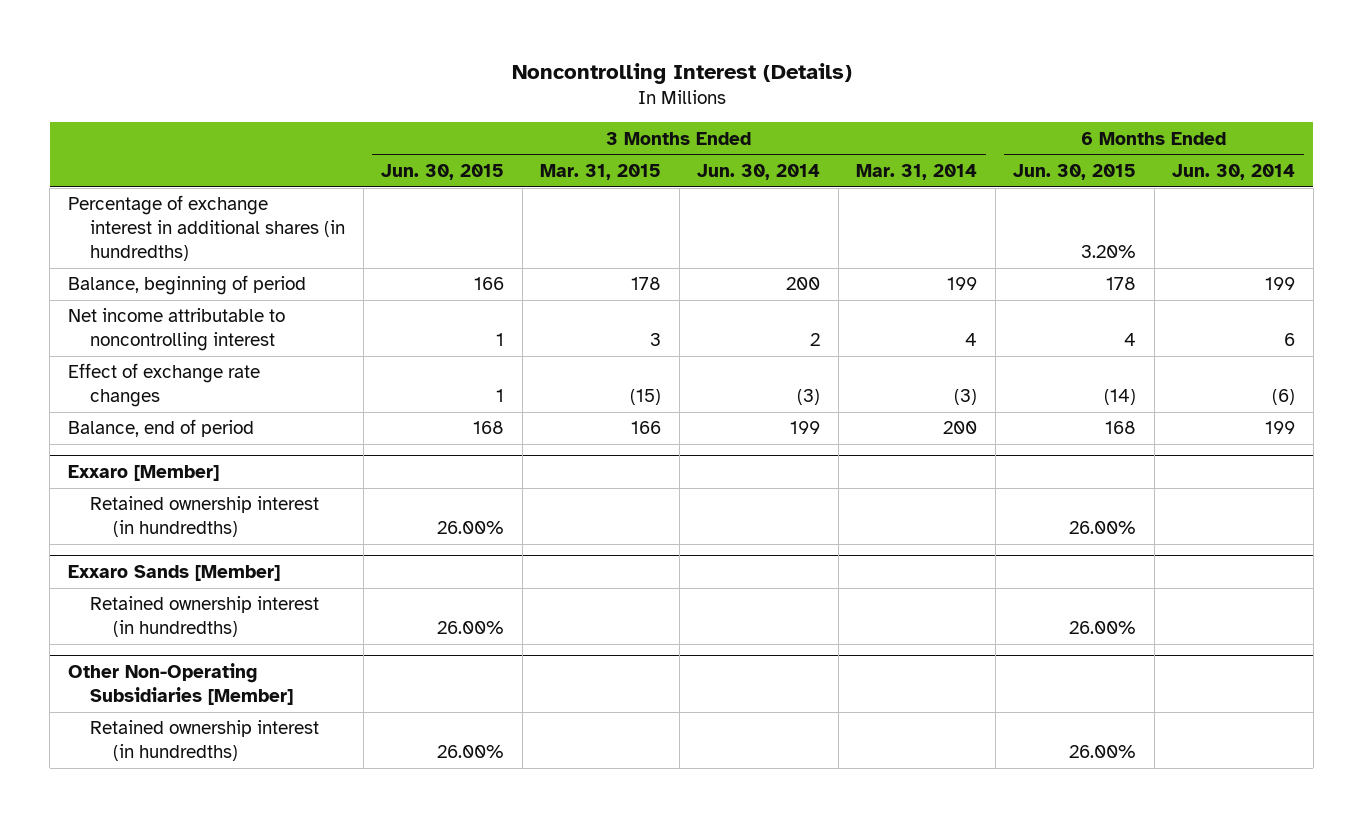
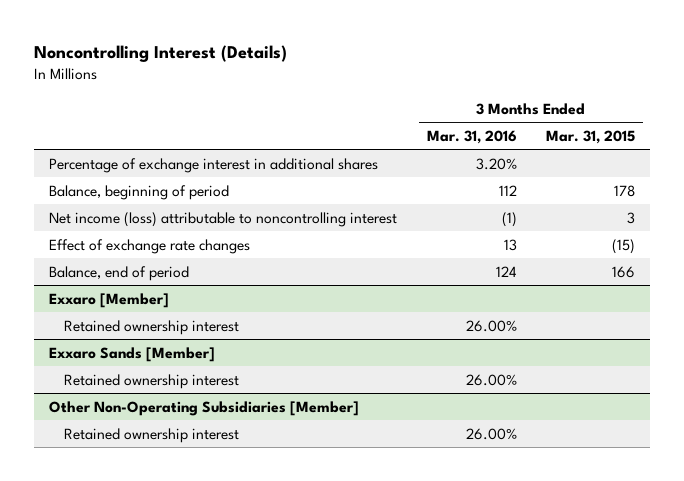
- | 3 Months Ended Jun. 30, 2015 | 3 Months Ended Mar. 31, 2015 | 3 Months Ended Jun. 30, 2014 | 3 Months Ended Mar. 31, 2014 | 6 Months Ended Jun. 30, 2015 | 6 Months Ended Jun. 30, 2014
+ | 3 Months Ended Mar. 31, 2016 | 3 Months Ended Mar. 31, 2015
- Percentage of exchange interest in additional shares (in hundredths) | | | | | 3.20% |
+ Percentage of exchange interest in additional shares | 3.20% |
- Net income attributable to noncontrolling interest | 1 | 3 | 2 | 4 | 4 | 6
+ Net income (loss) attributable to noncontrolling interest | (1) | 3
@ Exxaro [Member]
- Retained ownership interest (in hundredths) | 26.00% | | | | 26.00% |
+ Retained ownership interest | 26.00% |
@ Exxaro Sands [Member]
- Retained ownership interest (in hundredths) | 26.00% | | | | 26.00% |
+ Retained ownership interest | 26.00% |
@ Other Non-Operating Subsidiaries [Member]
- Retained ownership interest (in hundredths) | 26.00% | | | | 26.00% |
+ Retained ownership interest | 26.00% |

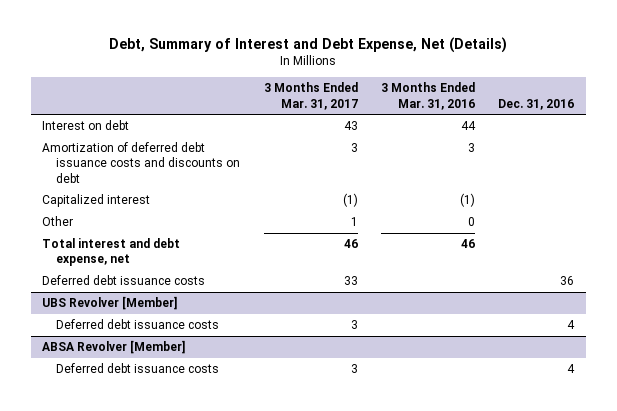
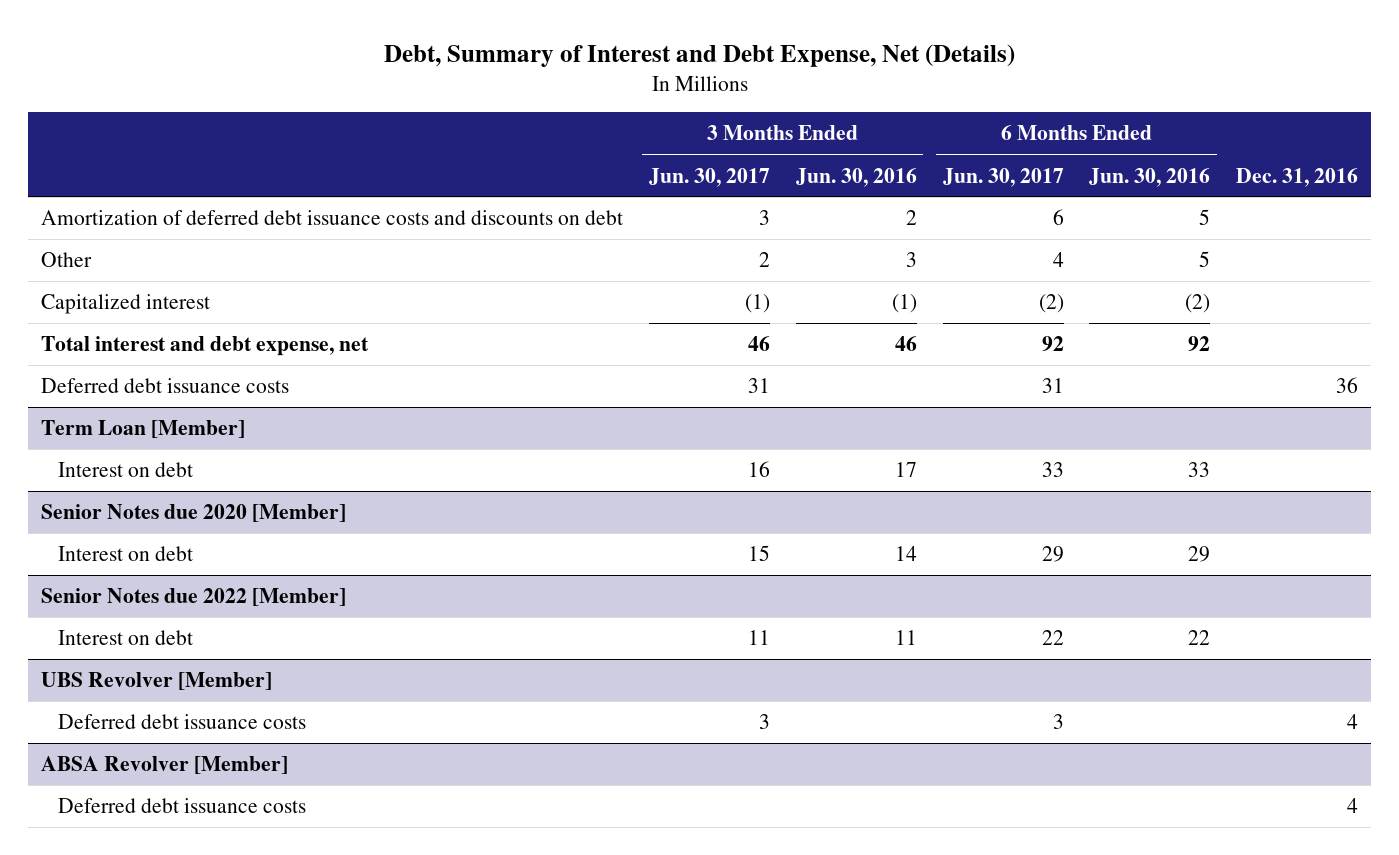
- | 3 Months Ended Mar. 31, 2017 | 3 Months Ended Mar. 31, 2016 | Dec. 31, 2016
+ | 3 Months Ended Jun. 30, 2017 | 3 Months Ended Jun. 30, 2016 | 6 Months Ended Jun. 30, 2017 | 6 Months Ended Jun. 30, 2016 | Dec. 31, 2016
- Interest on debt | 43 | 44 |
moved down: Capitalized interest | (1) | (1) | (2) | (2) |
+ Term Loan [Member]
+ Interest on debt | 16 | 17 | 33 | 33 |
+ Senior Notes due 2020 [Member]
+ Interest on debt | 15 | 14 | 29 | 29 |
+ Senior Notes due 2022 [Member]
+ Interest on debt | 11 | 11 | 22 | 22 |

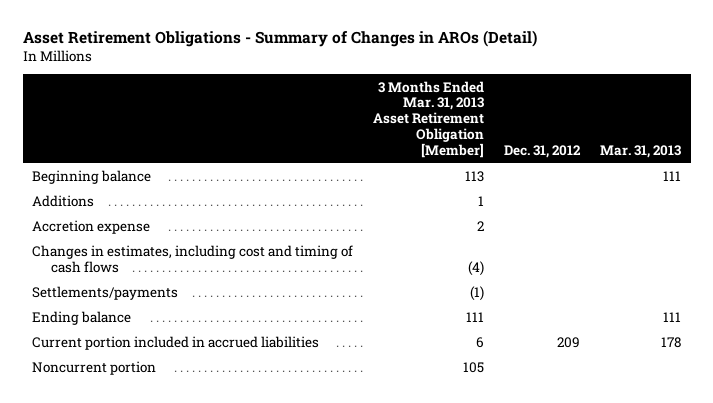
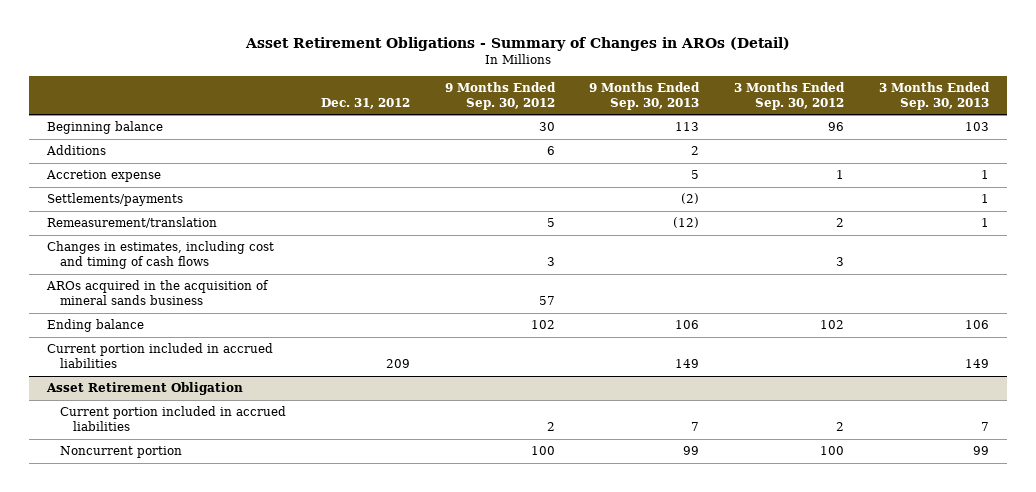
- | 3 Months Ended Mar. 31, 2013 Asset Retirement Obligation [Member] | Dec. 31, 2012 | Mar. 31, 2013
+ | Dec. 31, 2012 | 9 Months Ended Sep. 30, 2012 | 9 Months Ended Sep. 30, 2013 | 3 Months Ended Sep. 30, 2012 | 3 Months Ended Sep. 30, 2013
+ Remeasurement/translation | | 5 | (12) | 2 | 1
moved down: Changes in estimates, including cost and timing of cash flows | | 3 | | 3 |
+ AROs acquired in the acquisition of mineral sands business | | 57 | | |
- Noncurrent portion | 105 | |
+ Asset Retirement Obligation
+ Current portion included in accrued liabilities | | 2 | 7 | 2 | 7
+ Noncurrent portion | | 100 | 99 | 100 | 99

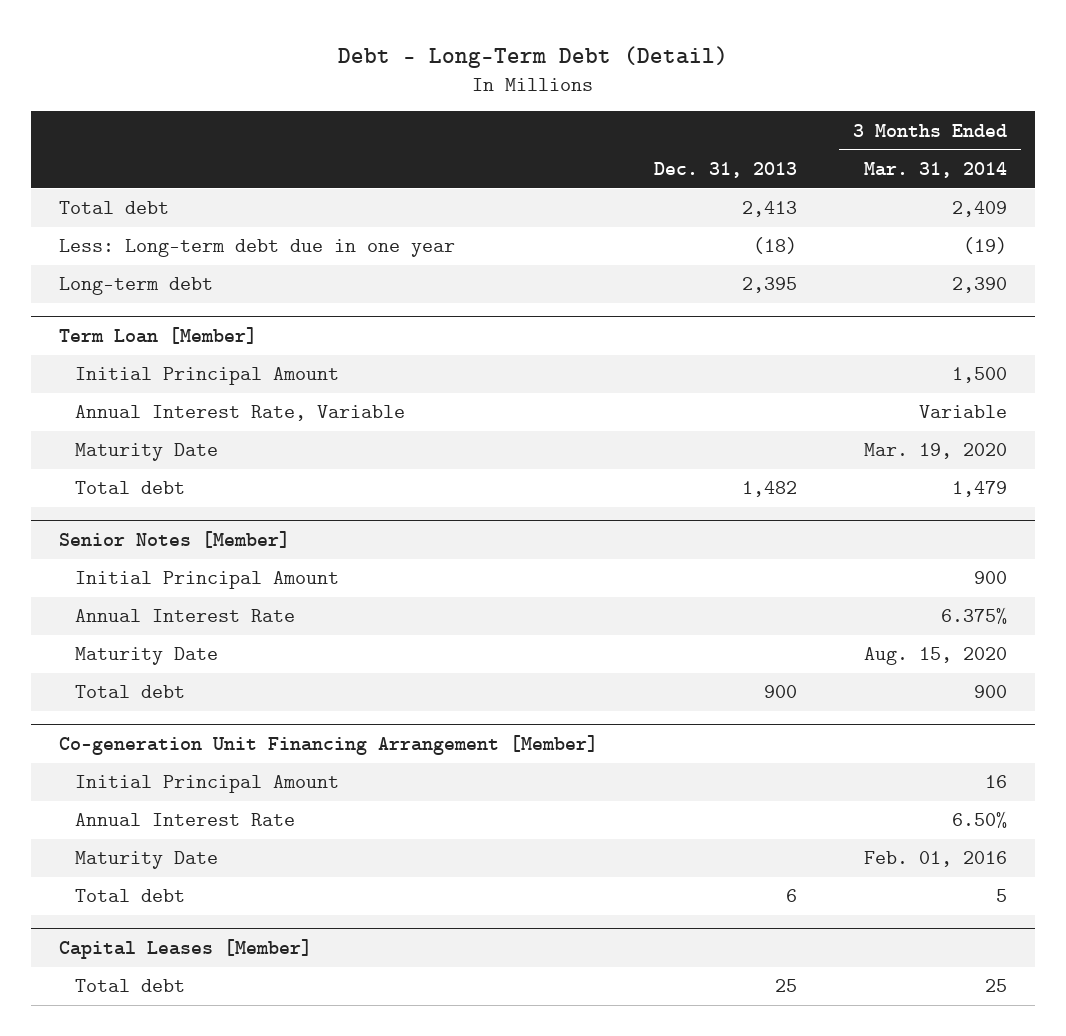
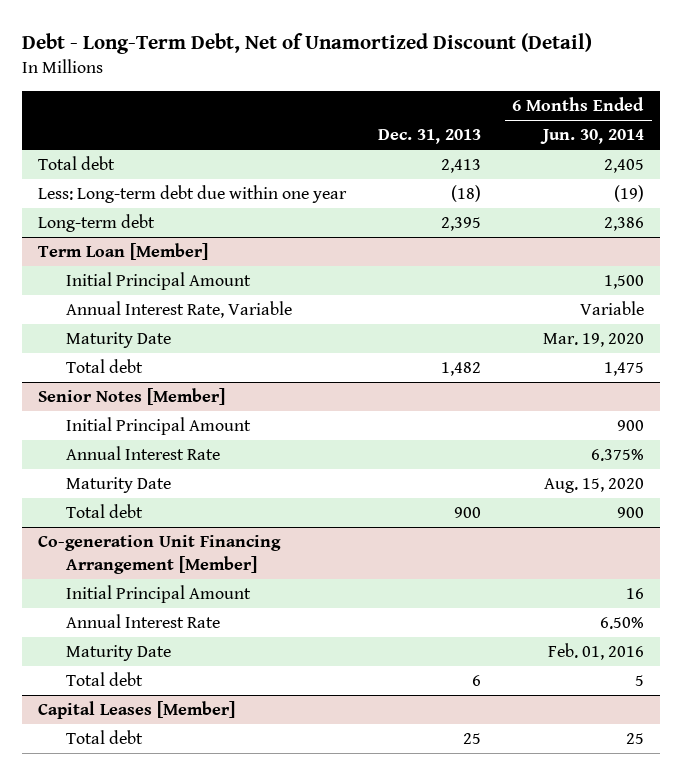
- Debt - Long-Term Debt (Detail)
+ Debt - Long-Term Debt, Net of Unamortized Discount (Detail)
- | Dec. 31, 2013 | 3 Months Ended Mar. 31, 2014
+ | Dec. 31, 2013 | 6 Months Ended Jun. 30, 2014
- Less: Long-term debt due in one year | (18) | (19)
+ Less: Long-term debt due within one year | (18) | (19)

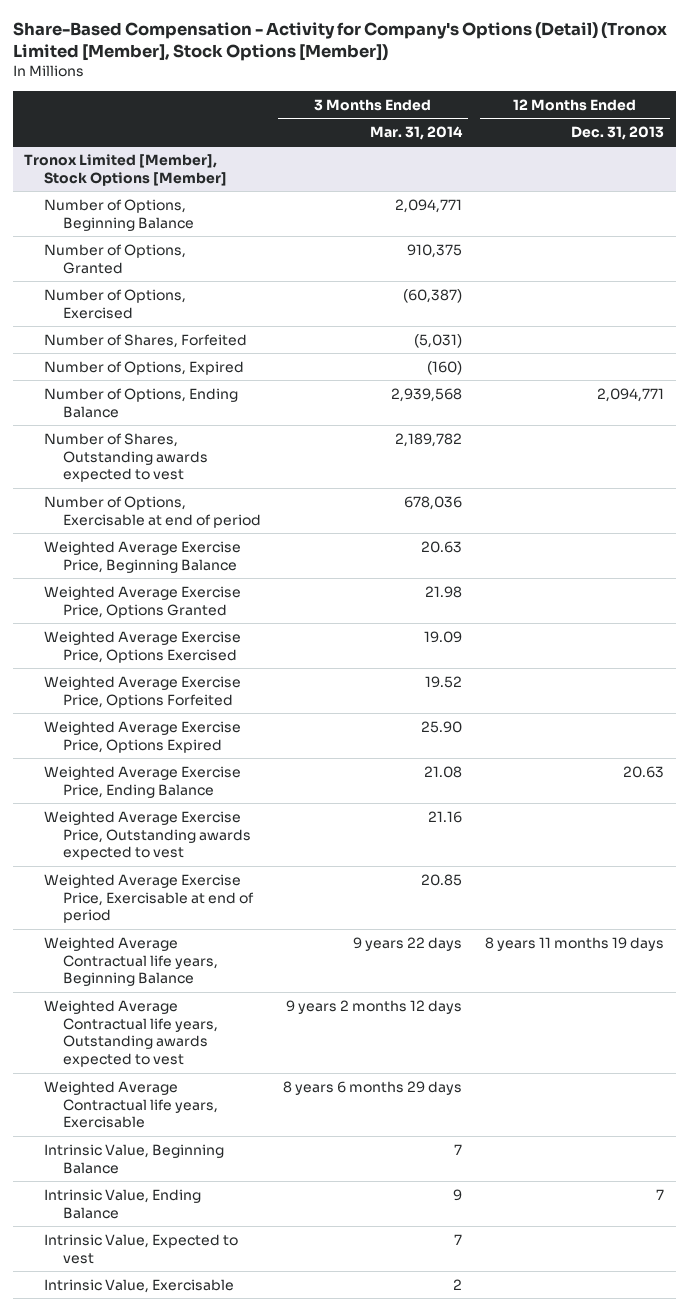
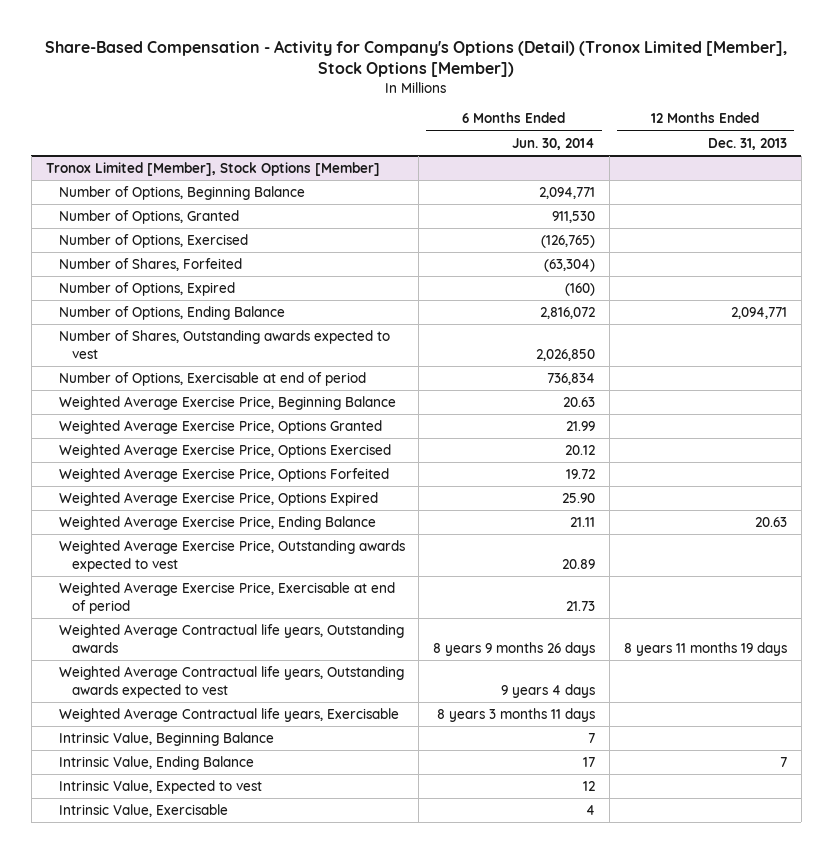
- | 3 Months Ended Mar. 31, 2014 | 12 Months Ended Dec. 31, 2013
+ | 6 Months Ended Jun. 30, 2014 | 12 Months Ended Dec. 31, 2013
@ Tronox Limited [Member], Stock Options [Member]
- Weighted Average Contractual life years, Beginning Balance | 9 years 22 days | 8 years 11 months 19 days
+ Weighted Average Contractual life years, Outstanding awards | 8 years 9 months 26 days | 8 years 11 months 19 days

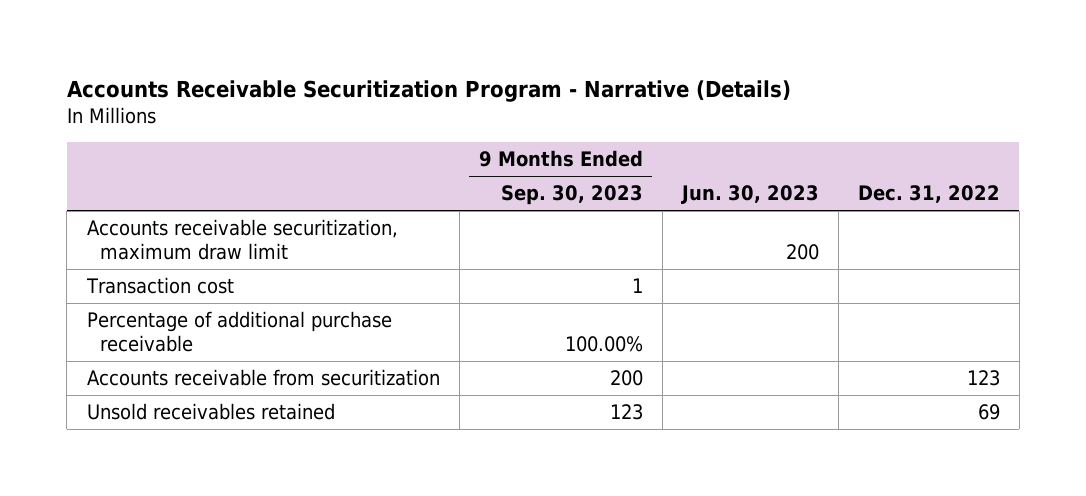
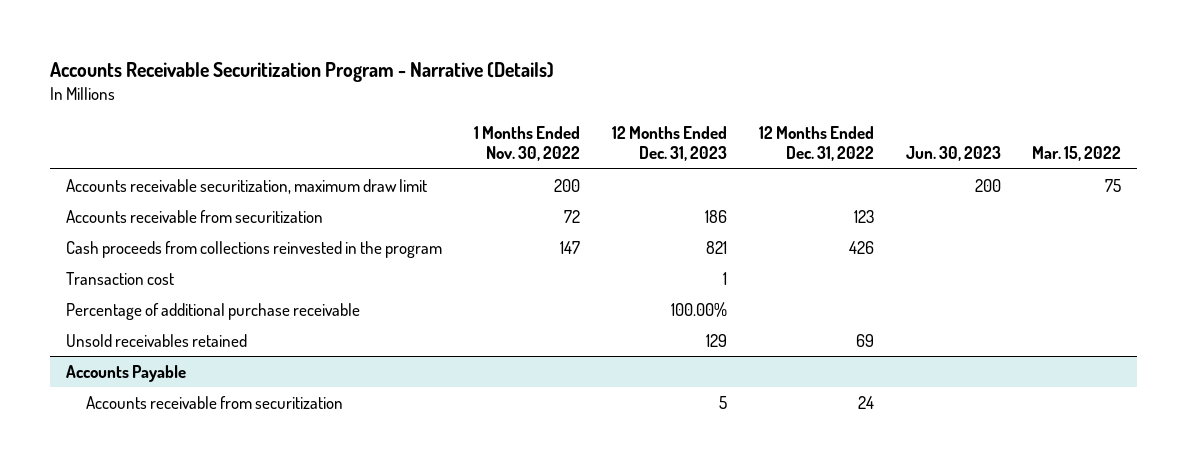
- | 9 Months Ended Sep. 30, 2023 | Jun. 30, 2023 | Dec. 31, 2022
+ | 1 Months Ended Nov. 30, 2022 | 12 Months Ended Dec. 31, 2023 | 12 Months Ended Dec. 31, 2022 | Jun. 30, 2023 | Mar. 15, 2022
moved up: Accounts receivable from securitization | 72 | 186 | 123 | |
+ Cash proceeds from collections reinvested in the program | 147 | 821 | 426 | |
+ Accounts Payable
+ Accounts receivable from securitization | | 5 | 24 | |

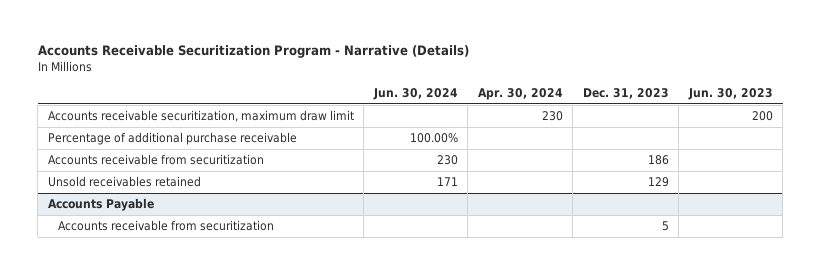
- | 1 Months Ended Nov. 30, 2022 | 12 Months Ended Dec. 31, 2023 | 12 Months Ended Dec. 31, 2022 | Jun. 30, 2023 | Mar. 15, 2022
+ | Jun. 30, 2024 | Apr. 30, 2024 | Dec. 31, 2023 | Jun. 30, 2023
- Cash proceeds from collections reinvested in the program | 147 | 821 | 426 | |
- Transaction cost | | 1 | | |
moved down: Accounts receivable from securitization | 230 | | 186 |

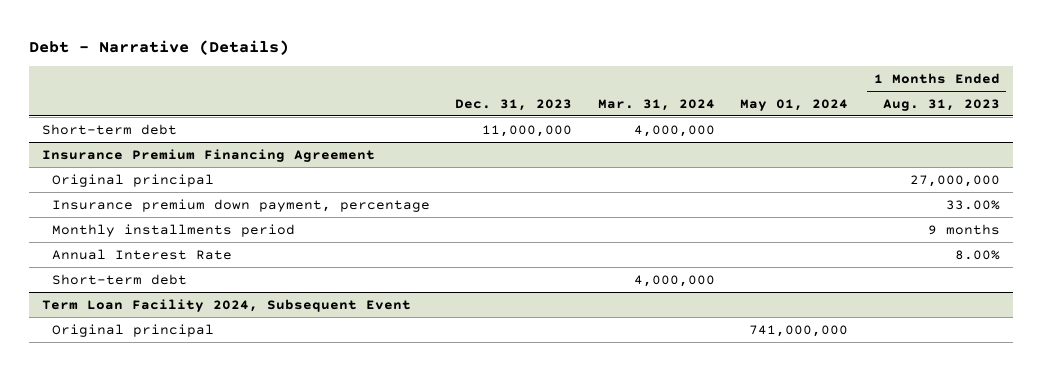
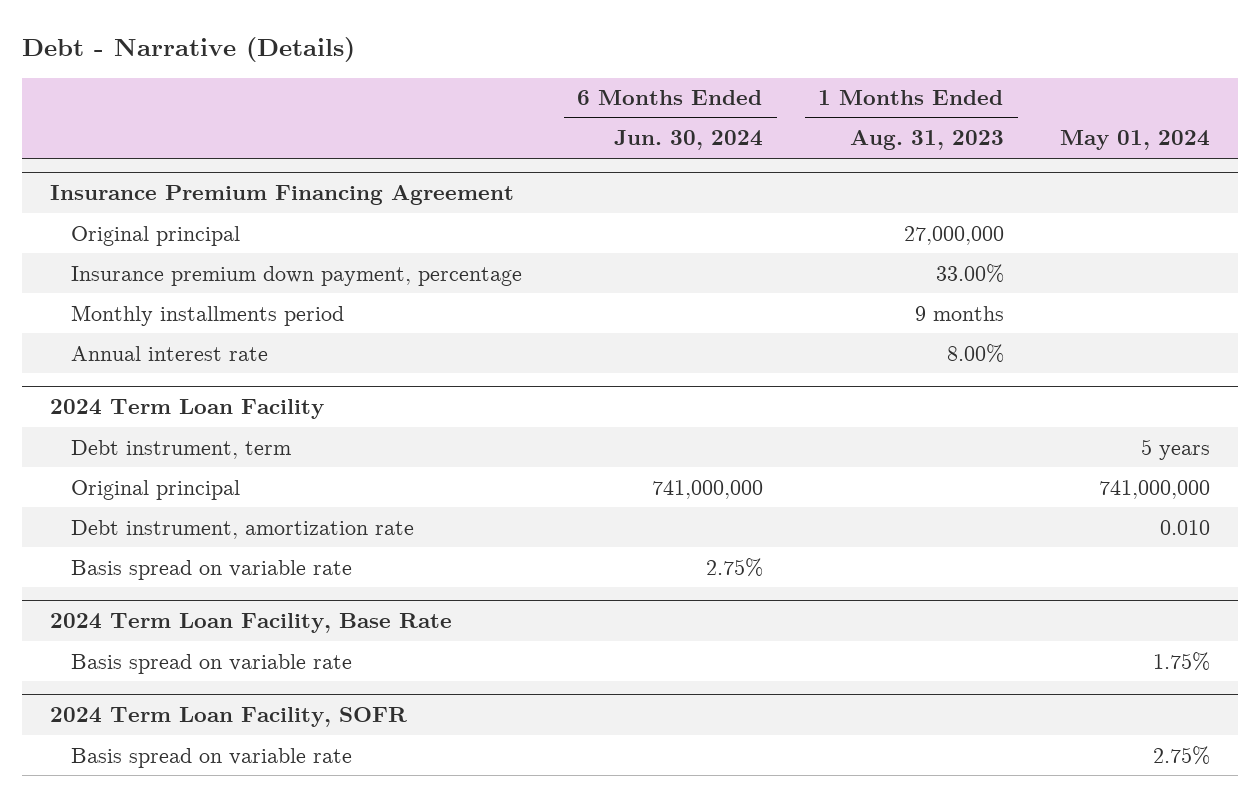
- | Dec. 31, 2023 | Mar. 31, 2024 | May 01, 2024 | 1 Months Ended Aug. 31, 2023
+ | 6 Months Ended Jun. 30, 2024 | 1 Months Ended Aug. 31, 2023 | May 01, 2024
- Short-term debt | 11,000,000 | 4,000,000 | |
@ Insurance Premium Financing Agreement
- Annual Interest Rate | | | | 8.00%
- Short-term debt | | 4,000,000 | |
- Term Loan Facility 2024, Subsequent Event
@ Insurance Premium Financing Agreement
+ Annual interest rate | | 8.00% |
+ 2024 Term Loan Facility
+ Debt instrument, term | | | 5 years
+ Debt instrument, amortization rate | | | 0.010
+ Basis spread on variable rate | 2.75% | |
+ 2024 Term Loan Facility, Base Rate
+ Basis spread on variable rate | | | 1.75%
+ 2024 Term Loan Facility, SOFR
+ Basis spread on variable rate | | | 2.75%

